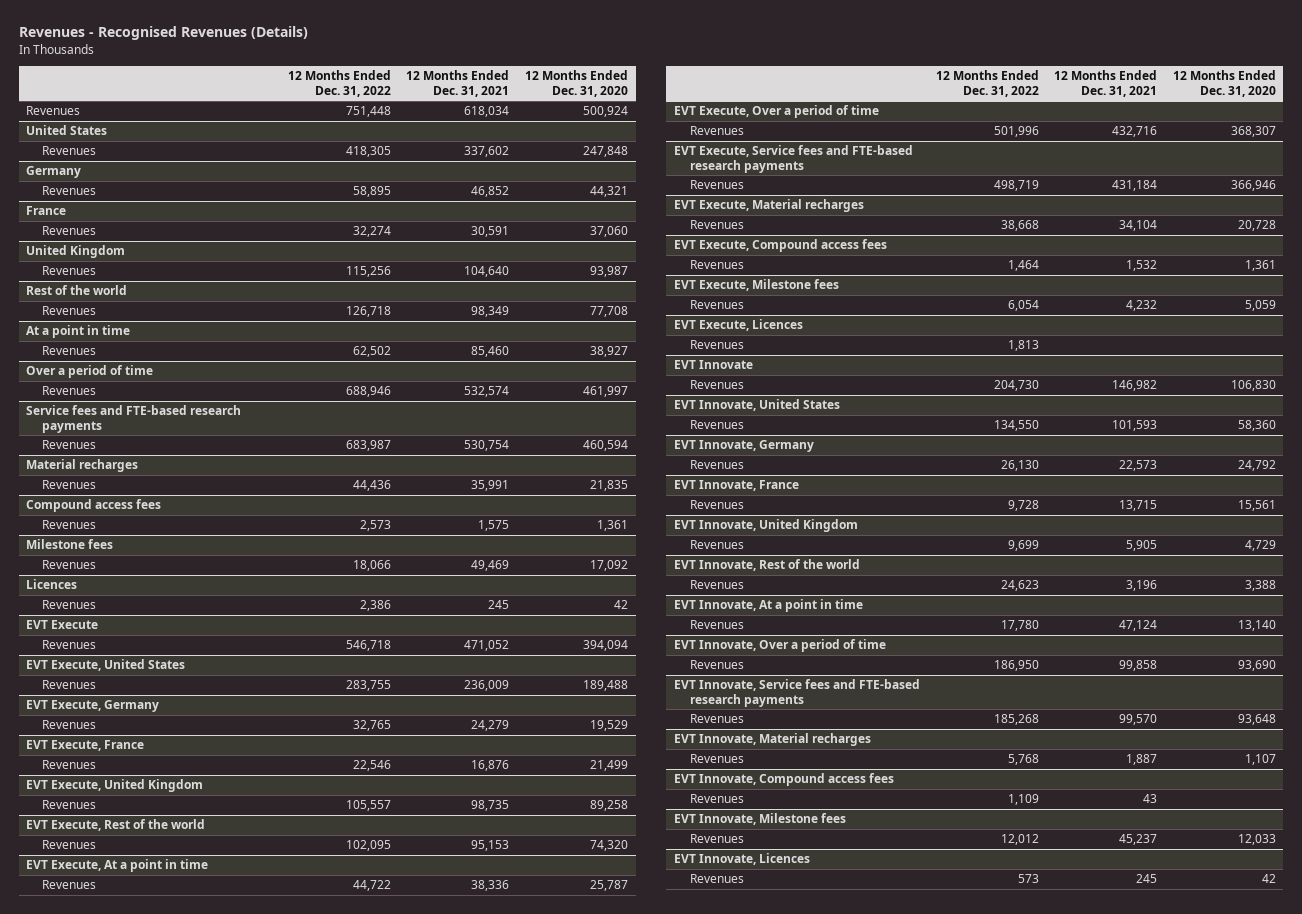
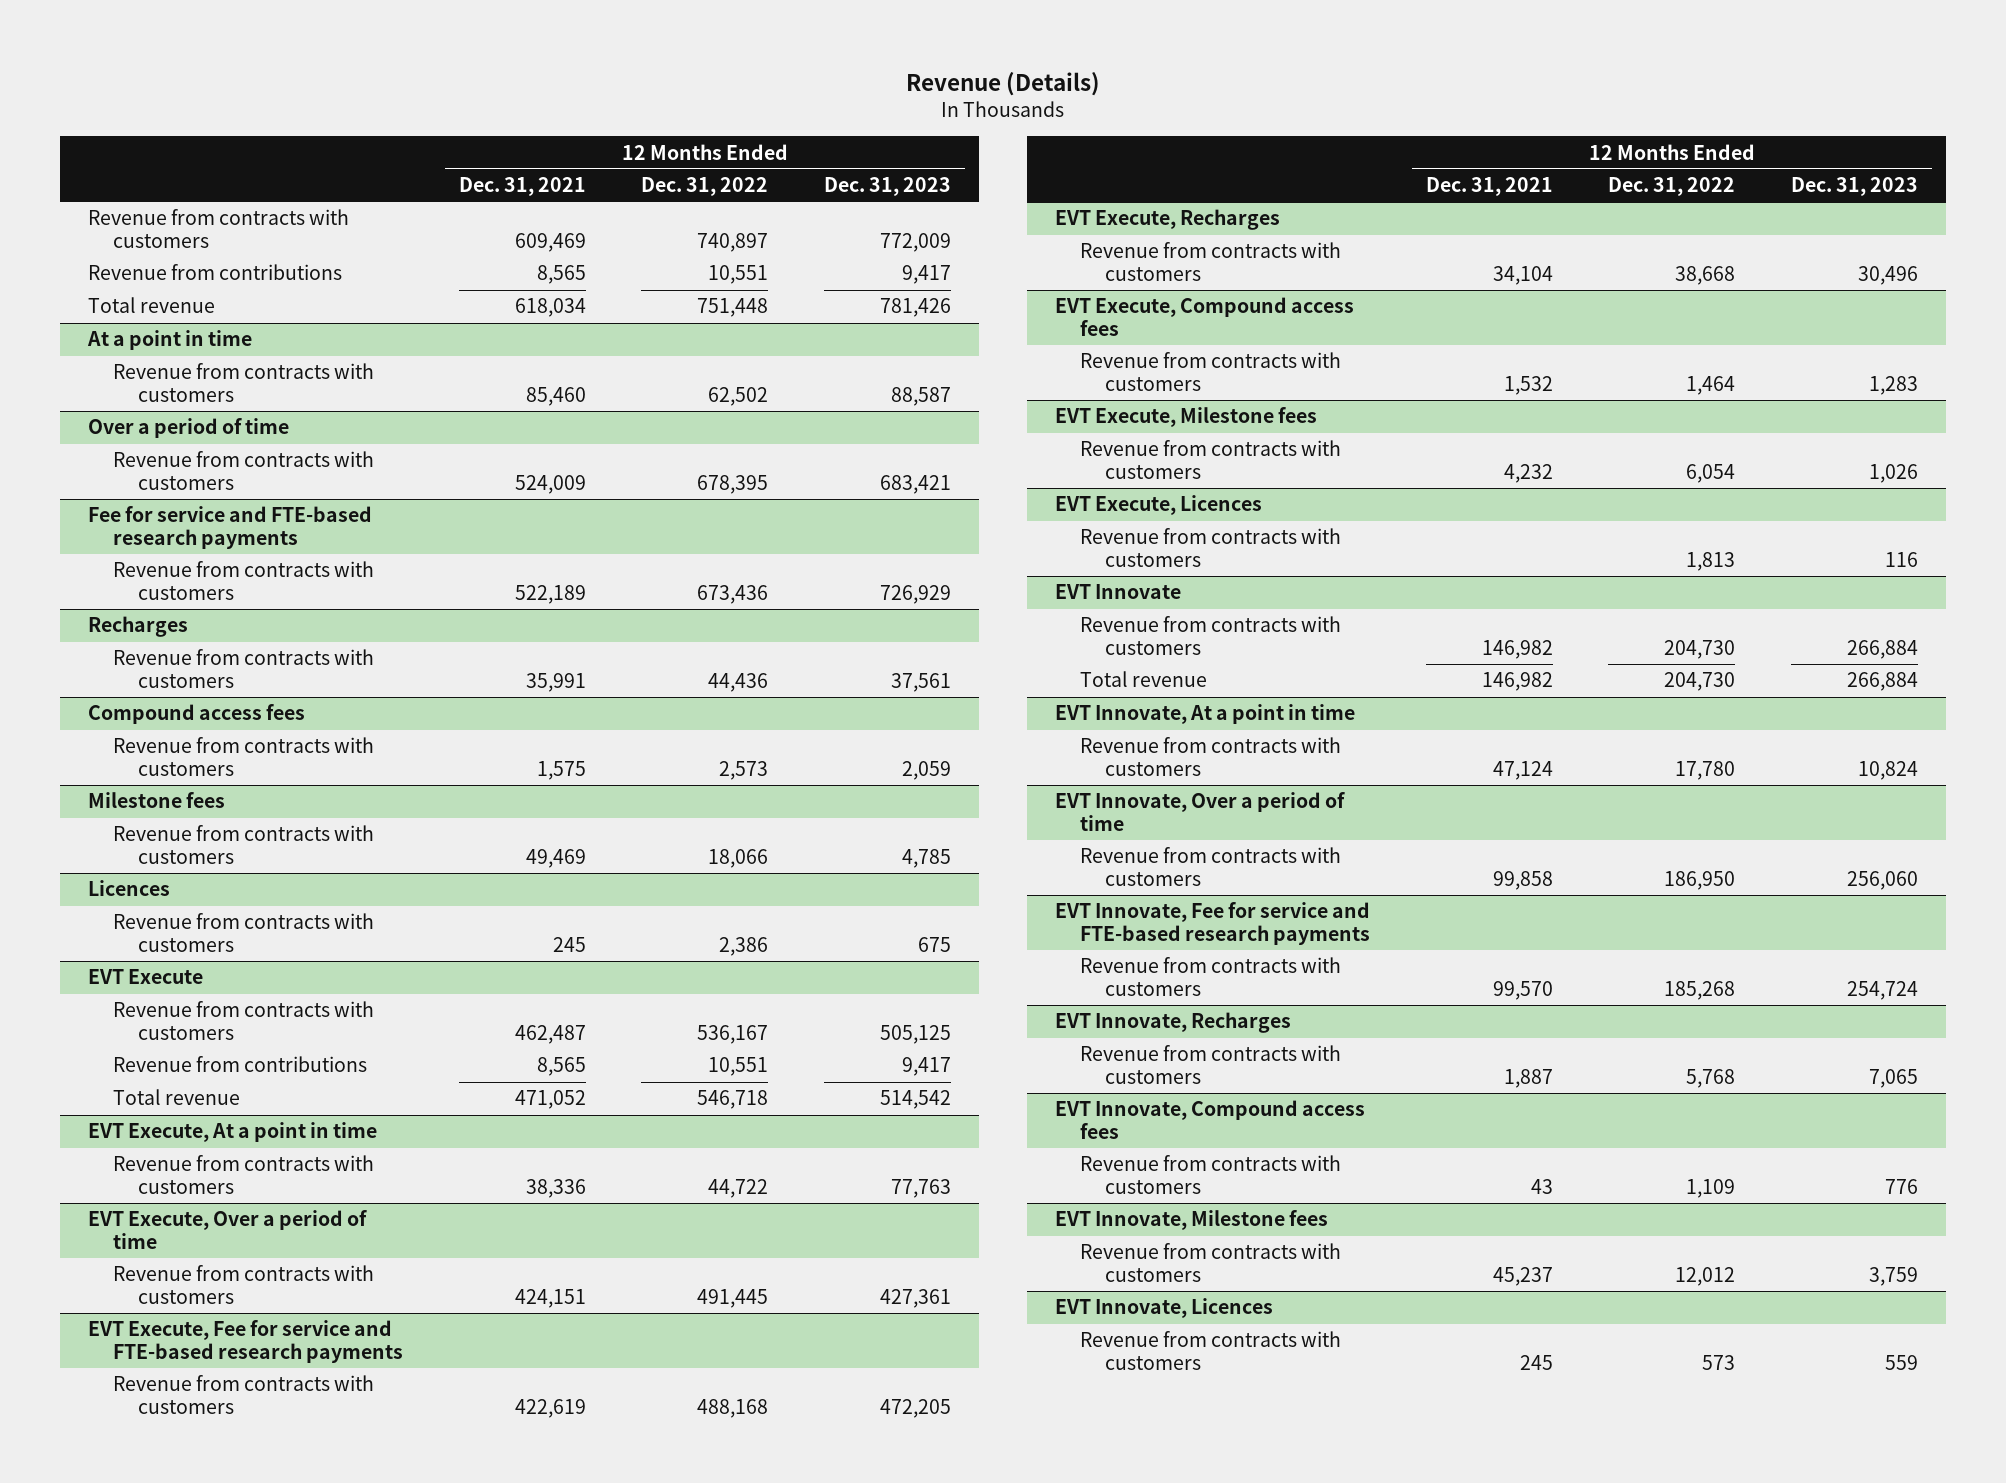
- Revenues - Recognised Revenues (Details)
+ Revenue (Details)
- | 12 Months Ended Dec. 31, 2022 | 12 Months Ended Dec. 31, 2021 | 12 Months Ended Dec. 31, 2020
+ | 12 Months Ended Dec. 31, 2021 | 12 Months Ended Dec. 31, 2022 | 12 Months Ended Dec. 31, 2023
- Revenues | 751,448 | 618,034 | 500,924
- United States
- Revenues | 418,305 | 337,602 | 247,848
- Germany
- Revenues | 58,895 | 46,852 | 44,321
- France
- Revenues | 32,274 | 30,591 | 37,060
- United Kingdom
- Revenues | 115,256 | 104,640 | 93,987
- Rest of the world
- Revenues | 126,718 | 98,349 | 77,708
+ Revenue from contracts with customers | 609,469 | 740,897 | 772,009
+ Revenue from contributions | 8,565 | 10,551 | 9,417
+ Total revenue | 618,034 | 751,448 | 781,426
@ At a point in time
- Revenues | 62,502 | 85,460 | 38,927
+ Revenue from contracts with customers | 85,460 | 62,502 | 88,587
@ Over a period of time
- Revenues | 688,946 | 532,574 | 461,997
- Service fees and FTE-based research payments
- Revenues | 683,987 | 530,754 | 460,594
- Material recharges
- Revenues | 44,436 | 35,991 | 21,835
@ Over a period of time
+ Revenue from contracts with customers | 524,009 | 678,395 | 683,421
+ Fee for service and FTE-based research payments
+ Revenue from contracts with customers | 522,189 | 673,436 | 726,929
+ Recharges
+ Revenue from contracts with customers | 35,991 | 44,436 | 37,561
@ Compound access fees
- Revenues | 2,573 | 1,575 | 1,361
+ Revenue from contracts with customers | 1,575 | 2,573 | 2,059
@ Milestone fees
- Revenues | 18,066 | 49,469 | 17,092
+ Revenue from contracts with customers | 49,469 | 18,066 | 4,785
@ Licences
- Revenues | 2,386 | 245 | 42
+ Revenue from contracts with customers | 245 | 2,386 | 675
@ EVT Execute
- Revenues | 546,718 | 471,052 | 394,094
- EVT Execute, United States
- Revenues | 283,755 | 236,009 | 189,488
- EVT Execute, Germany
- Revenues | 32,765 | 24,279 | 19,529
- EVT Execute, France
- Revenues | 22,546 | 16,876 | 21,499
- EVT Execute, United Kingdom
- Revenues | 105,557 | 98,735 | 89,258
- EVT Execute, Rest of the world
- Revenues | 102,095 | 95,153 | 74,320
@ EVT Execute
+ Revenue from contracts with customers | 462,487 | 536,167 | 505,125
+ Revenue from contributions | 8,565 | 10,551 | 9,417
+ Total revenue | 471,052 | 546,718 | 514,542
@ EVT Execute, At a point in time
- Revenues | 44,722 | 38,336 | 25,787
+ Revenue from contracts with customers | 38,336 | 44,722 | 77,763
@ EVT Execute, Over a period of time
- Revenues | 501,996 | 432,716 | 368,307
- EVT Execute, Service fees and FTE-based research payments
- Revenues | 498,719 | 431,184 | 366,946
- EVT Execute, Material recharges
- Revenues | 38,668 | 34,104 | 20,728
@ EVT Execute, Over a period of time
+ Revenue from contracts with customers | 424,151 | 491,445 | 427,361
+ EVT Execute, Fee for service and FTE-based research payments
+ Revenue from contracts with customers | 422,619 | 488,168 | 472,205
+ EVT Execute, Recharges
+ Revenue from contracts with customers | 34,104 | 38,668 | 30,496
@ EVT Execute, Compound access fees
- Revenues | 1,464 | 1,532 | 1,361
+ Revenue from contracts with customers | 1,532 | 1,464 | 1,283
@ EVT Execute, Milestone fees
- Revenues | 6,054 | 4,232 | 5,059
+ Revenue from contracts with customers | 4,232 | 6,054 | 1,026
@ EVT Execute, Licences
- Revenues | 1,813 | |
+ Revenue from contracts with customers | | 1,813 | 116
@ EVT Innovate
- Revenues | 204,730 | 146,982 | 106,830
- EVT Innovate, United States
- Revenues | 134,550 | 101,593 | 58,360
- EVT Innovate, Germany
- Revenues | 26,130 | 22,573 | 24,792
- EVT Innovate, France
- Revenues | 9,728 | 13,715 | 15,561
- EVT Innovate, United Kingdom
- Revenues | 9,699 | 5,905 | 4,729
- EVT Innovate, Rest of the world
- Revenues | 24,623 | 3,196 | 3,388
@ EVT Innovate
+ Revenue from contracts with customers | 146,982 | 204,730 | 266,884
+ Total revenue | 146,982 | 204,730 | 266,884
@ EVT Innovate, At a point in time
- Revenues | 17,780 | 47,124 | 13,140
+ Revenue from contracts with customers | 47,124 | 17,780 | 10,824
@ EVT Innovate, Over a period of time
- Revenues | 186,950 | 99,858 | 93,690
- EVT Innovate, Service fees and FTE-based research payments
- Revenues | 185,268 | 99,570 | 93,648
- EVT Innovate, Material recharges
- Revenues | 5,768 | 1,887 | 1,107
@ EVT Innovate, Over a period of time
+ Revenue from contracts with customers | 99,858 | 186,950 | 256,060
+ EVT Innovate, Fee for service and FTE-based research payments
+ Revenue from contracts with customers | 99,570 | 185,268 | 254,724
+ EVT Innovate, Recharges
+ Revenue from contracts with customers | 1,887 | 5,768 | 7,065
@ EVT Innovate, Compound access fees
- Revenues | 1,109 | 43 |
+ Revenue from contracts with customers | 43 | 1,109 | 776
@ EVT Innovate, Milestone fees
- Revenues | 12,012 | 45,237 | 12,033
+ Revenue from contracts with customers | 45,237 | 12,012 | 3,759
@ EVT Innovate, Licences
- Revenues | 573 | 245 | 42
+ Revenue from contracts with customers | 245 | 573 | 559

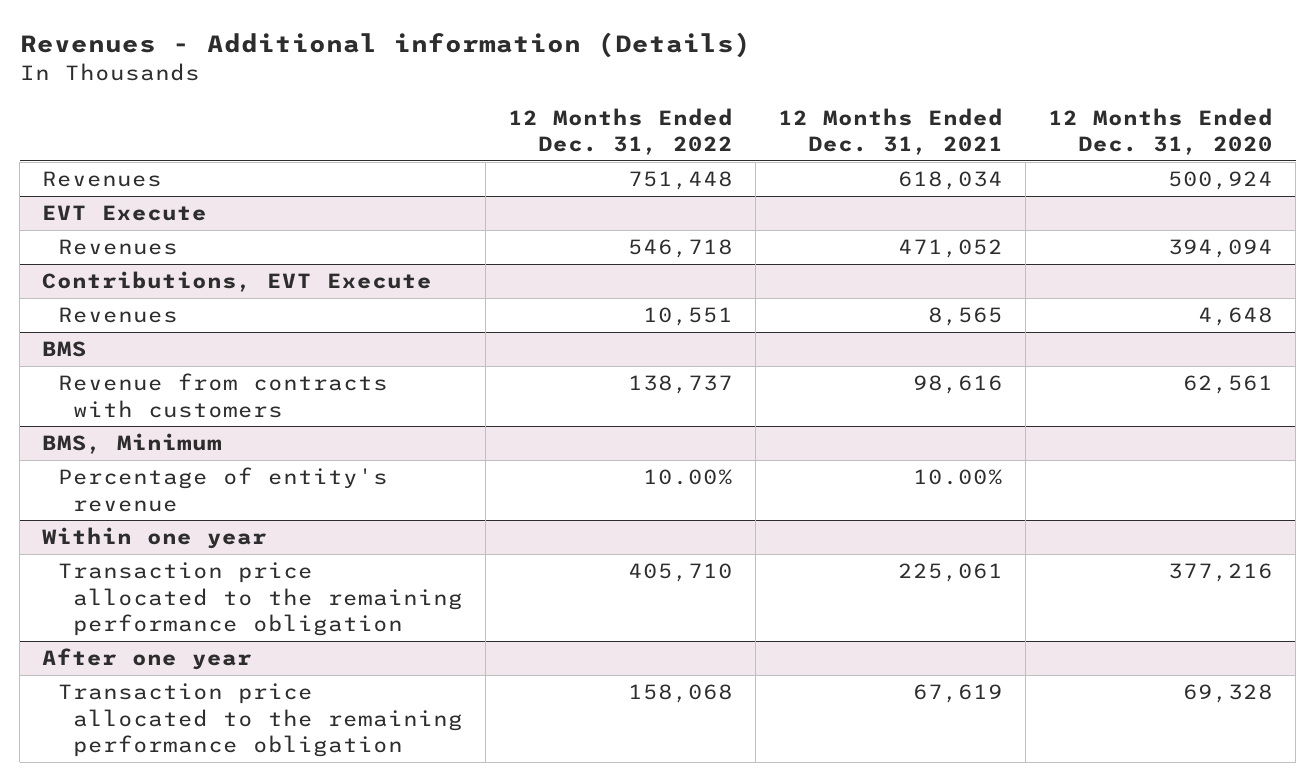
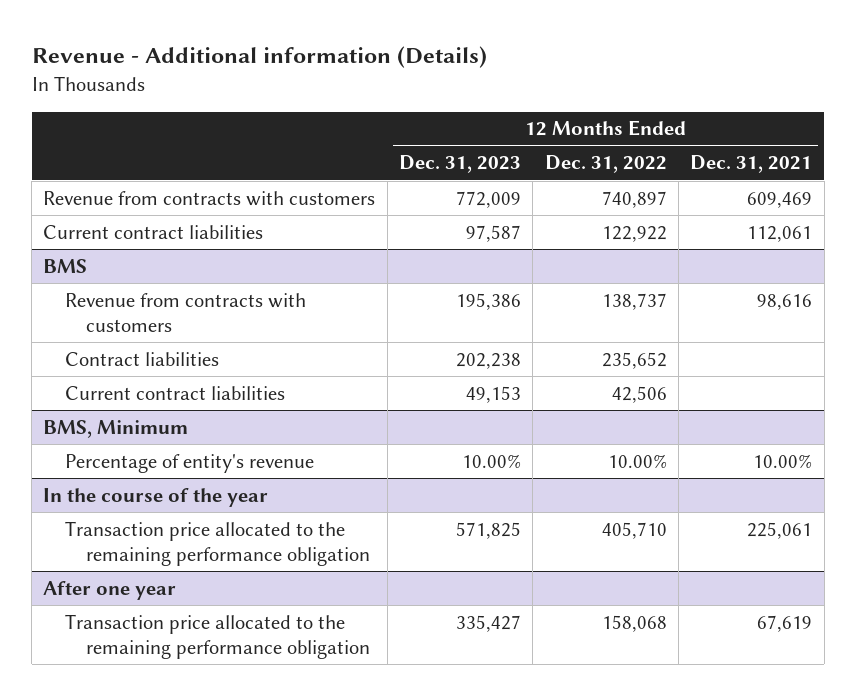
- Revenues - Additional information (Details)
+ Revenue - Additional information (Details)
- | 12 Months Ended Dec. 31, 2022 | 12 Months Ended Dec. 31, 2021 | 12 Months Ended Dec. 31, 2020
+ | 12 Months Ended Dec. 31, 2023 | 12 Months Ended Dec. 31, 2022 | 12 Months Ended Dec. 31, 2021
- Revenues | 751,448 | 618,034 | 500,924
- EVT Execute
- Revenues | 546,718 | 471,052 | 394,094
- Contributions, EVT Execute
- Revenues | 10,551 | 8,565 | 4,648
+ Revenue from contracts with customers | 772,009 | 740,897 | 609,469
+ Current contract liabilities | 97,587 | 122,922 | 112,061
@ BMS
+ Contract liabilities | 202,238 | 235,652 |
+ Current contract liabilities | 49,153 | 42,506 |
- Within one year
+ In the course of the year

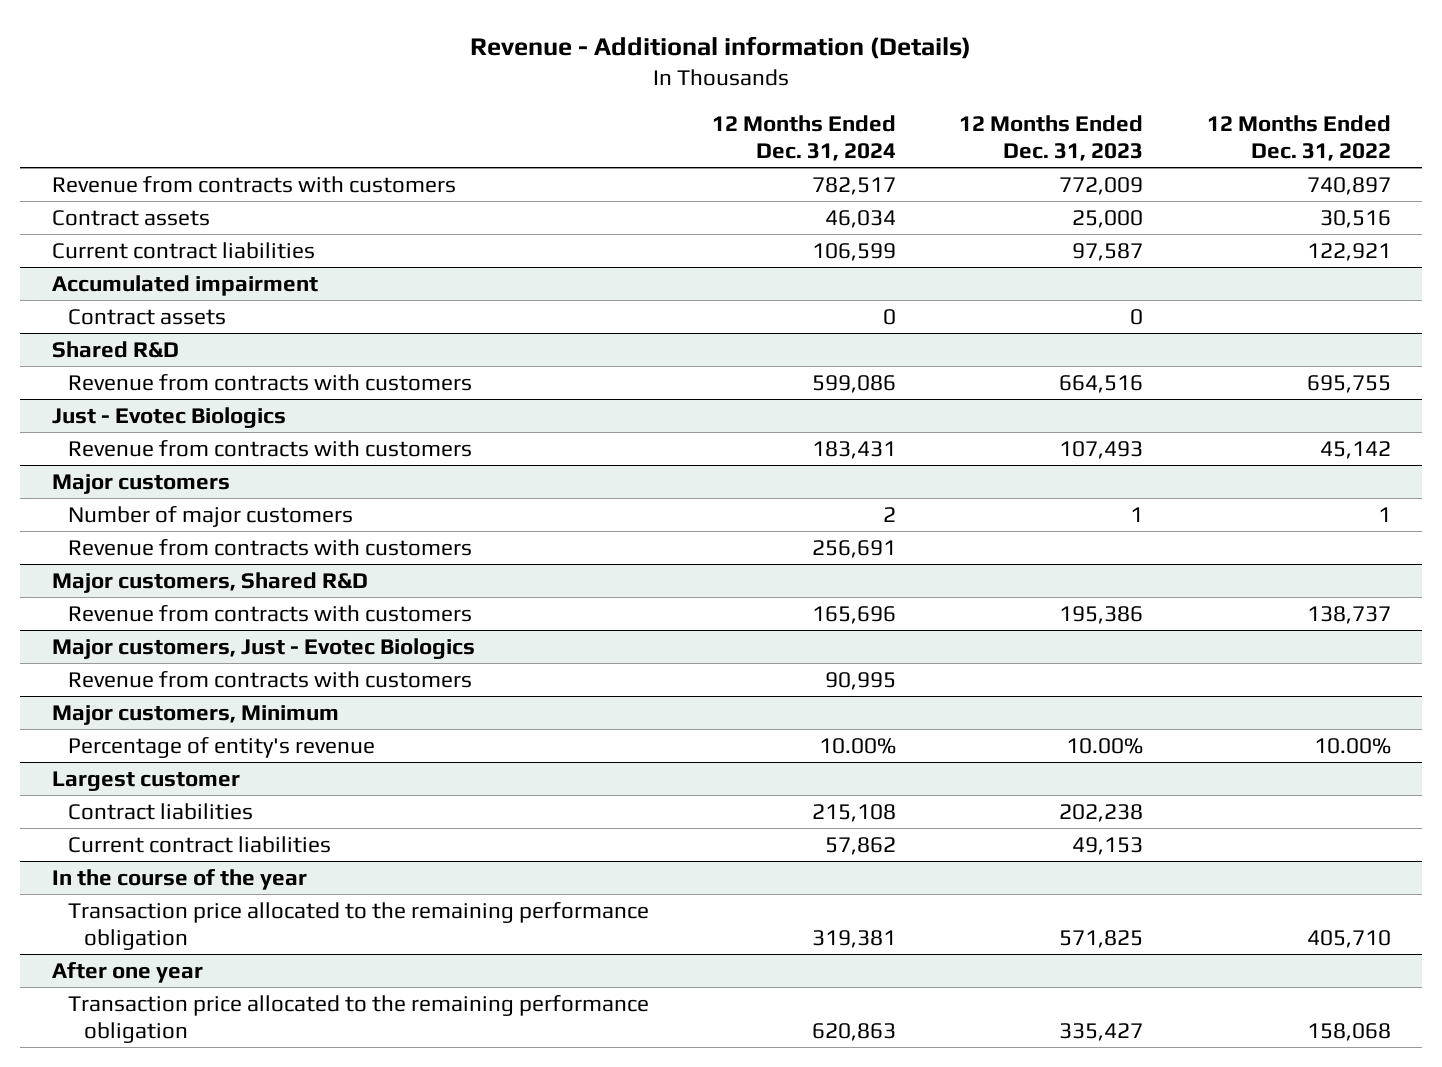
- | 12 Months Ended Dec. 31, 2023 | 12 Months Ended Dec. 31, 2022 | 12 Months Ended Dec. 31, 2021
+ | 12 Months Ended Dec. 31, 2024 | 12 Months Ended Dec. 31, 2023 | 12 Months Ended Dec. 31, 2022
- Current contract liabilities | 97,587 | 122,922 | 112,061
- BMS
+ Contract assets | 46,034 | 25,000 | 30,516
+ Current contract liabilities | 106,599 | 97,587 | 122,921
+ Accumulated impairment
+ Contract assets | 0 | 0 |
+ Shared R&D
+ Revenue from contracts with customers | 599,086 | 664,516 | 695,755
+ Just - Evotec Biologics
+ Revenue from contracts with customers | 183,431 | 107,493 | 45,142
+ Major customers
+ Number of major customers | 2 | 1 | 1
+ Revenue from contracts with customers | 256,691 | |
+ Major customers, Shared R&D
- Contract liabilities | 202,238 | 235,652 |
- Current contract liabilities | 49,153 | 42,506 |
- BMS, Minimum
+ Major customers, Just - Evotec Biologics
+ Revenue from contracts with customers | 90,995 | |
+ Major customers, Minimum
+ Largest customer
+ Contract liabilities | 215,108 | 202,238 |
+ Current contract liabilities | 57,862 | 49,153 |

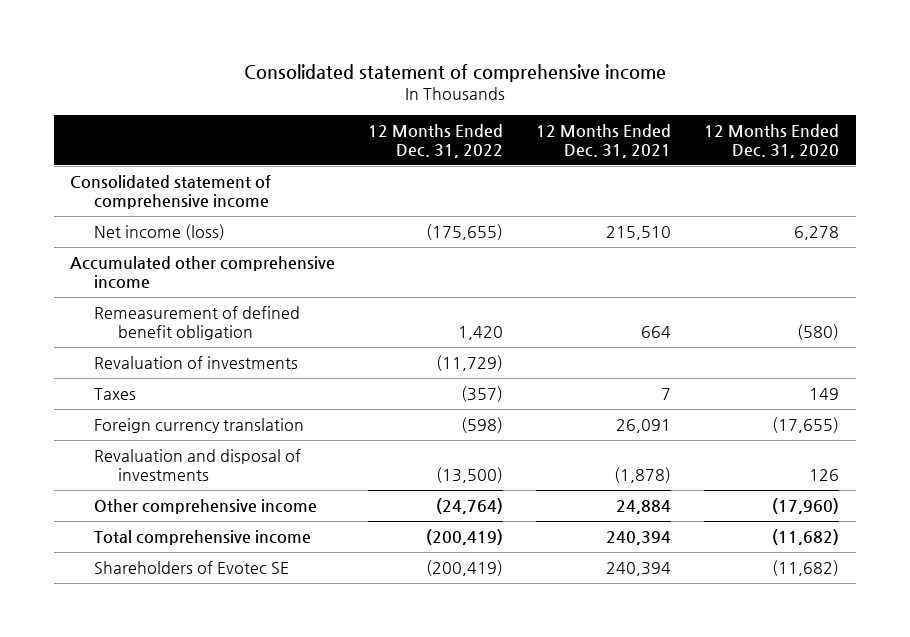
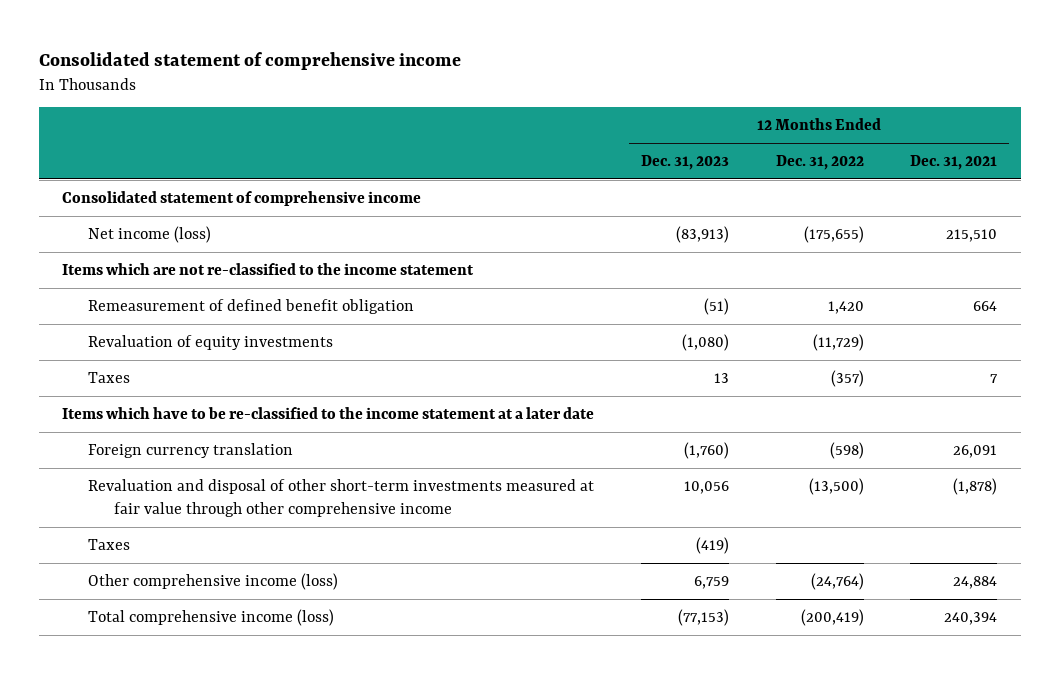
- | 12 Months Ended Dec. 31, 2022 | 12 Months Ended Dec. 31, 2021 | 12 Months Ended Dec. 31, 2020
+ | 12 Months Ended Dec. 31, 2023 | 12 Months Ended Dec. 31, 2022 | 12 Months Ended Dec. 31, 2021
- Accumulated other comprehensive income
+ Items which are not re-classified to the income statement
- Revaluation of investments | (11,729) | |
+ Revaluation of equity investments | (1,080) | (11,729) |
+ Items which have to be re-classified to the income statement at a later date
- Revaluation and disposal of investments | (13,500) | (1,878) | 126
- Other comprehensive income | (24,764) | 24,884 | (17,960)
- Total comprehensive income | (200,419) | 240,394 | (11,682)
- Shareholders of Evotec SE | (200,419) | 240,394 | (11,682)
+ Revaluation and disposal of other short-term investments measured at fair value through other comprehensive income | 10,056 | (13,500) | (1,878)
+ Taxes | (419) | |
+ Other comprehensive income (loss) | 6,759 | (24,764) | 24,884
+ Total comprehensive income (loss) | (77,153) | (200,419) | 240,394

